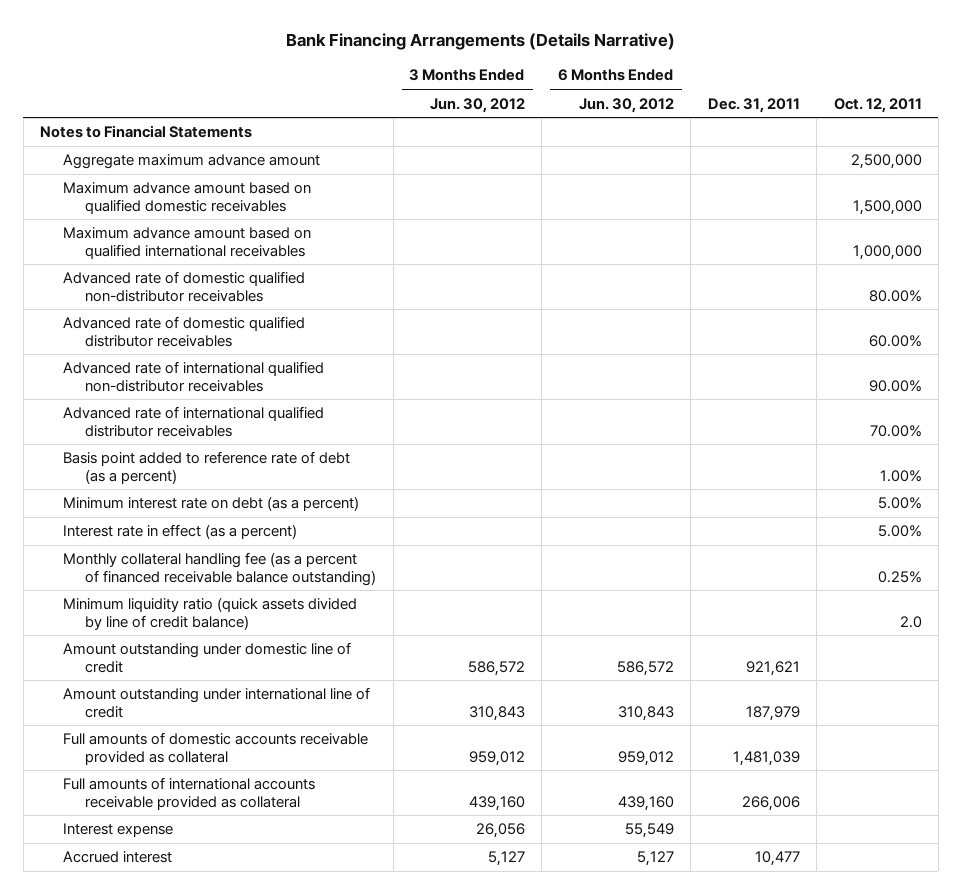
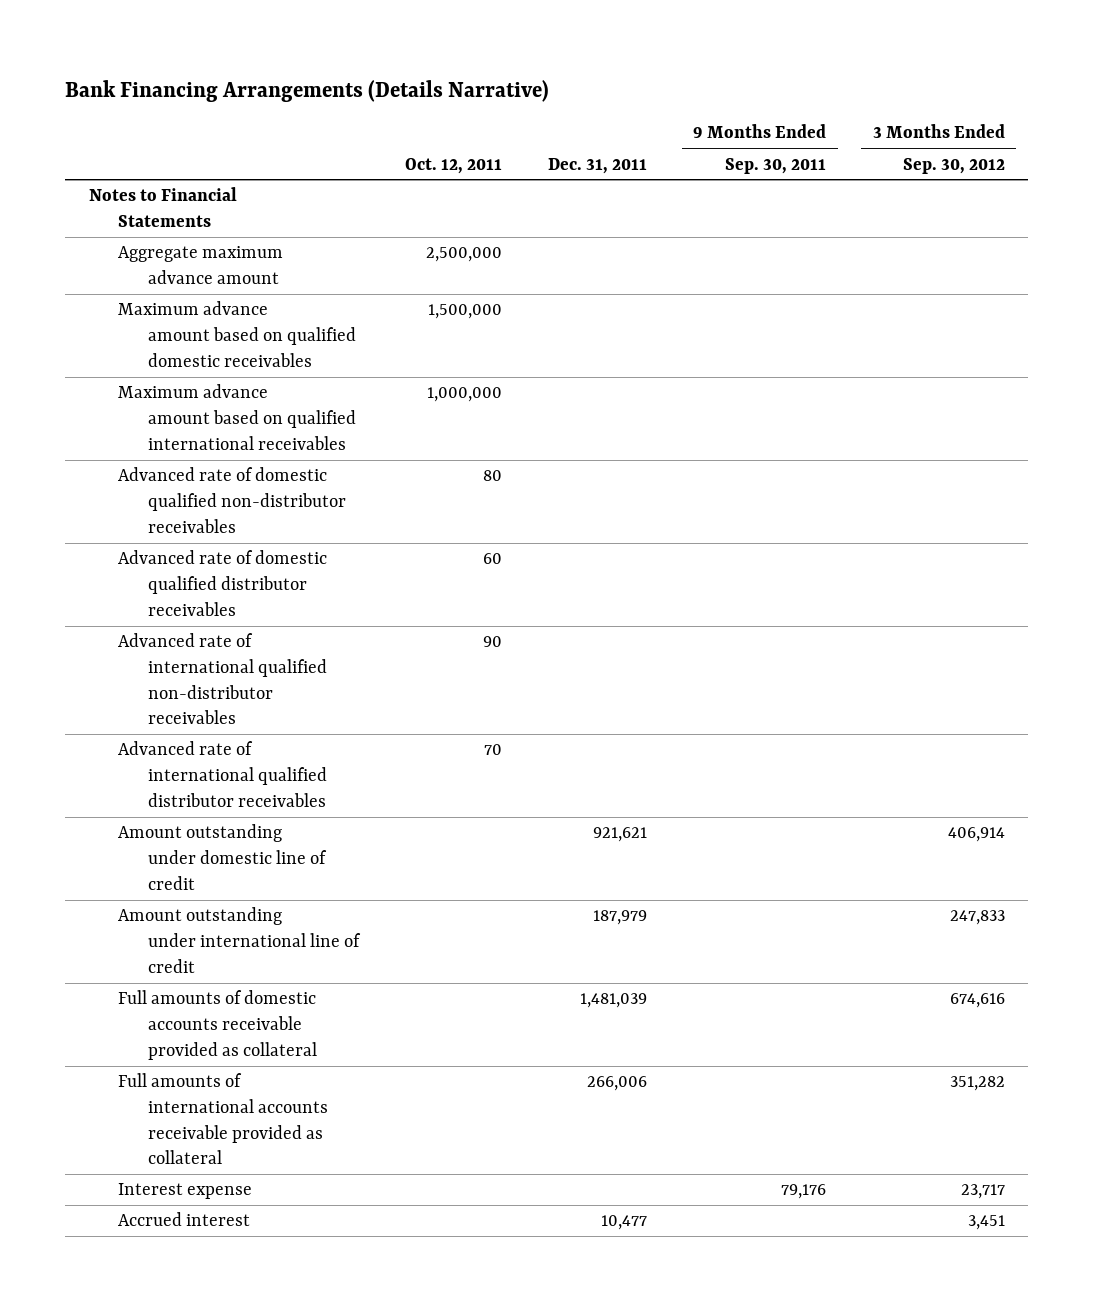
- | 3 Months Ended Jun. 30, 2012 | 6 Months Ended Jun. 30, 2012 | Dec. 31, 2011 | Oct. 12, 2011
+ | Oct. 12, 2011 | Dec. 31, 2011 | 9 Months Ended Sep. 30, 2011 | 3 Months Ended Sep. 30, 2012
- Advanced rate of domestic qualified non-distributor receivables | | | | 80.00%
- Advanced rate of domestic qualified distributor receivables | | | | 60.00%
- Advanced rate of international qualified non-distributor receivables | | | | 90.00%
- Advanced rate of international qualified distributor receivables | | | | 70.00%
- Basis point added to reference rate of debt (as a percent) | | | | 1.00%
- Minimum interest rate on debt (as a percent) | | | | 5.00%
- Interest rate in effect (as a percent) | | | | 5.00%
- Monthly collateral handling fee (as a percent of financed receivable balance outstanding) | | | | 0.25%
- Minimum liquidity ratio (quick assets divided by line of credit balance) | | | | 2.0
+ Advanced rate of domestic qualified non-distributor receivables | 80 | | |
+ Advanced rate of domestic qualified distributor receivables | 60 | | |
+ Advanced rate of international qualified non-distributor receivables | 90 | | |
+ Advanced rate of international qualified distributor receivables | 70 | | |

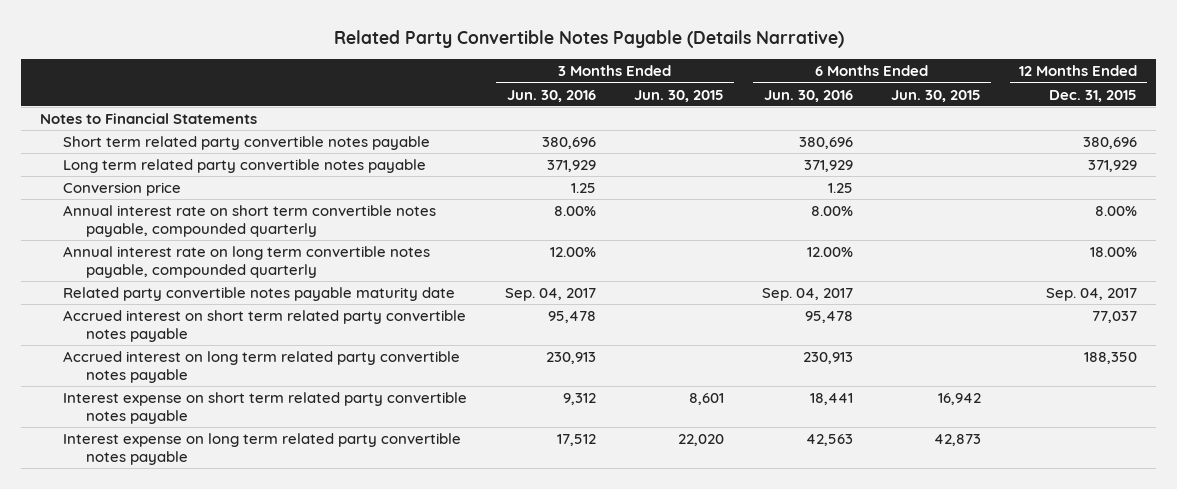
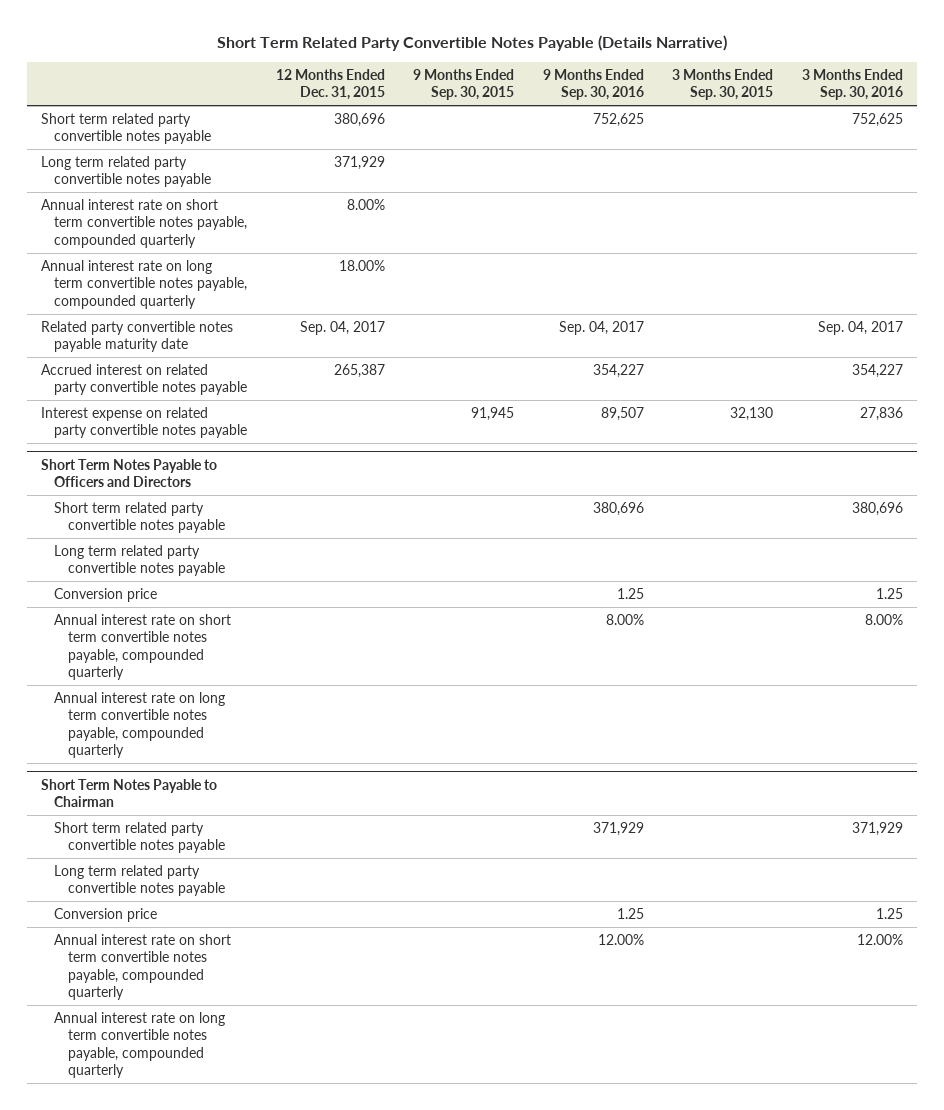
- Related Party Convertible Notes Payable (Details Narrative)
+ Short Term Related Party Convertible Notes Payable (Details Narrative)
- | 3 Months Ended Jun. 30, 2016 | 3 Months Ended Jun. 30, 2015 | 6 Months Ended Jun. 30, 2016 | 6 Months Ended Jun. 30, 2015 | 12 Months Ended Dec. 31, 2015
+ | 12 Months Ended Dec. 31, 2015 | 9 Months Ended Sep. 30, 2015 | 9 Months Ended Sep. 30, 2016 | 3 Months Ended Sep. 30, 2015 | 3 Months Ended Sep. 30, 2016
- Notes to Financial Statements
- Conversion price | 1.25 | | 1.25 | |
- Accrued interest on short term related party convertible notes payable | 95,478 | | 95,478 | | 77,037
- Accrued interest on long term related party convertible notes payable | 230,913 | | 230,913 | | 188,350
- Interest expense on short term related party convertible notes payable | 9,312 | 8,601 | 18,441 | 16,942 |
- Interest expense on long term related party convertible notes payable | 17,512 | 22,020 | 42,563 | 42,873 |
+ Accrued interest on related party convertible notes payable | 265,387 | | 354,227 | | 354,227
+ Interest expense on related party convertible notes payable | | 91,945 | 89,507 | 32,130 | 27,836
+ Short Term Notes Payable to Officers and Directors
+ Short term related party convertible notes payable | | | 380,696 | | 380,696
+ Long term related party convertible notes payable
+ Conversion price | | | 1.25 | | 1.25
+ Annual interest rate on short term convertible notes payable, compounded quarterly | | | 8.00% | | 8.00%
+ Annual interest rate on long term convertible notes payable, compounded quarterly
+ Short Term Notes Payable to Chairman
+ Short term related party convertible notes payable | | | 371,929 | | 371,929
+ Long term related party convertible notes payable
+ Conversion price | | | 1.25 | | 1.25
+ Annual interest rate on short term convertible notes payable, compounded quarterly | | | 12.00% | | 12.00%
+ Annual interest rate on long term convertible notes payable, compounded quarterly

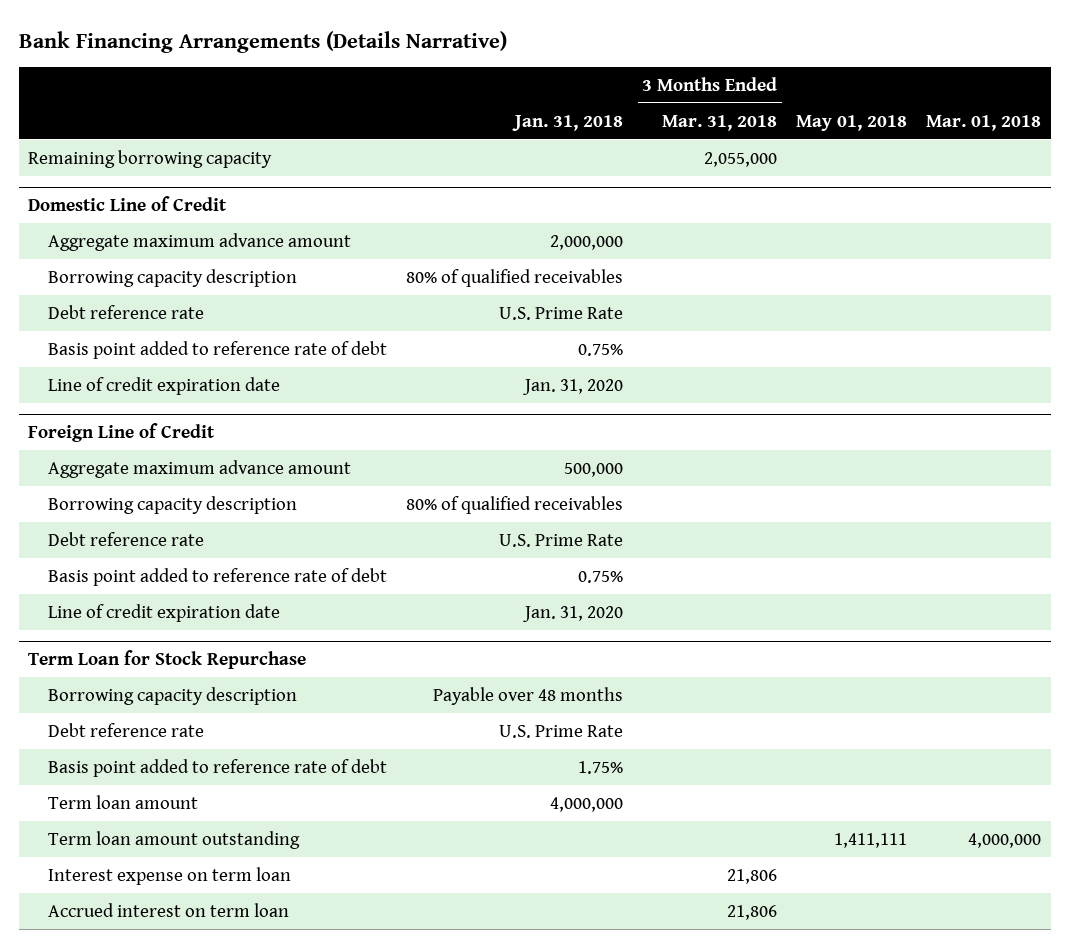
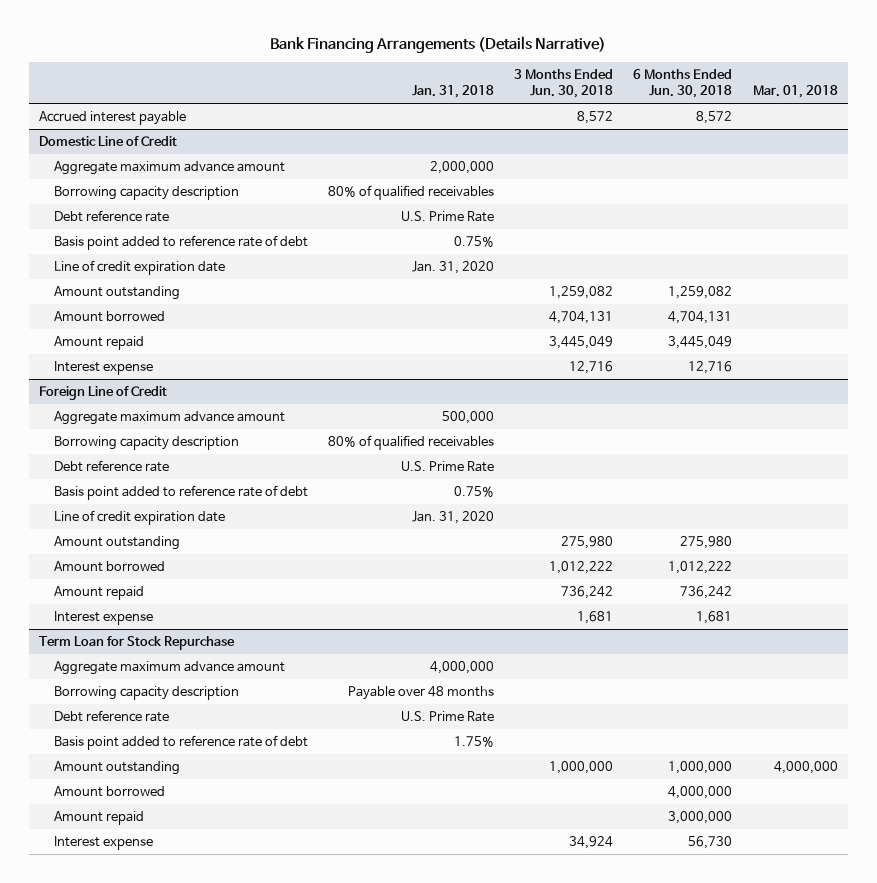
- | Jan. 31, 2018 | 3 Months Ended Mar. 31, 2018 | May 01, 2018 | Mar. 01, 2018
+ | Jan. 31, 2018 | 3 Months Ended Jun. 30, 2018 | 6 Months Ended Jun. 30, 2018 | Mar. 01, 2018
- Remaining borrowing capacity | | 2,055,000 | |
+ Accrued interest payable | | 8,572 | 8,572 |
@ Domestic Line of Credit
+ Amount outstanding | | 1,259,082 | 1,259,082 |
+ Amount borrowed | | 4,704,131 | 4,704,131 |
+ Amount repaid | | 3,445,049 | 3,445,049 |
+ Interest expense | | 12,716 | 12,716 |
@ Foreign Line of Credit
+ Amount outstanding | | 275,980 | 275,980 |
+ Amount borrowed | | 1,012,222 | 1,012,222 |
+ Amount repaid | | 736,242 | 736,242 |
+ Interest expense | | 1,681 | 1,681 |
@ Term Loan for Stock Repurchase
+ Aggregate maximum advance amount | 4,000,000 | | |
- Term loan amount | 4,000,000 | | |
- Term loan amount outstanding | | | 1,411,111 | 4,000,000
- Interest expense on term loan | | 21,806 | |
- Accrued interest on term loan | | 21,806 | |
+ Amount outstanding | | 1,000,000 | 1,000,000 | 4,000,000
+ Amount borrowed | | | 4,000,000 |
+ Amount repaid | | | 3,000,000 |
+ Interest expense | | 34,924 | 56,730 |

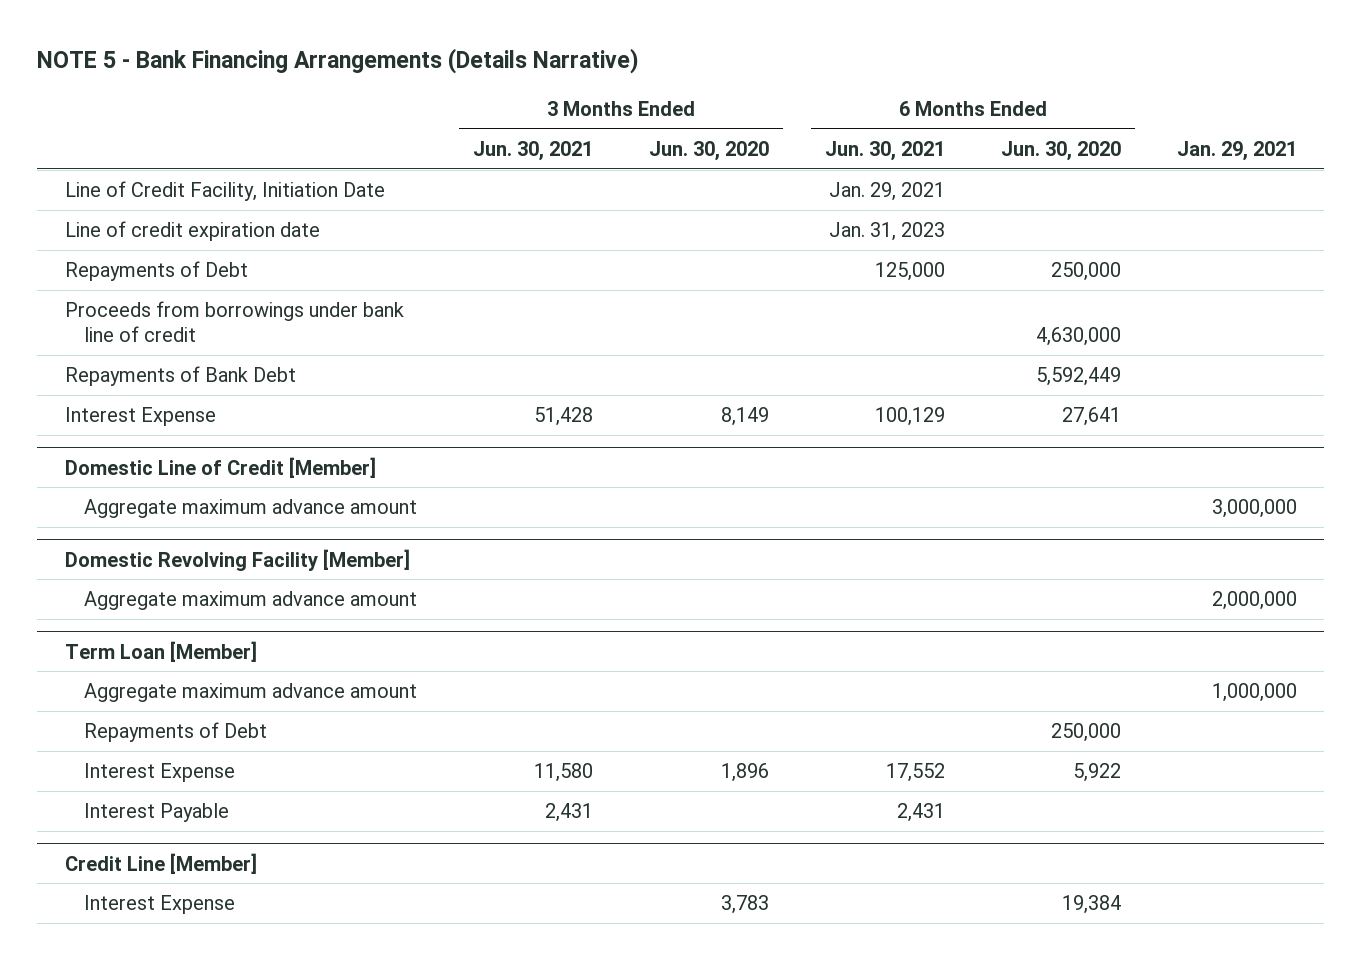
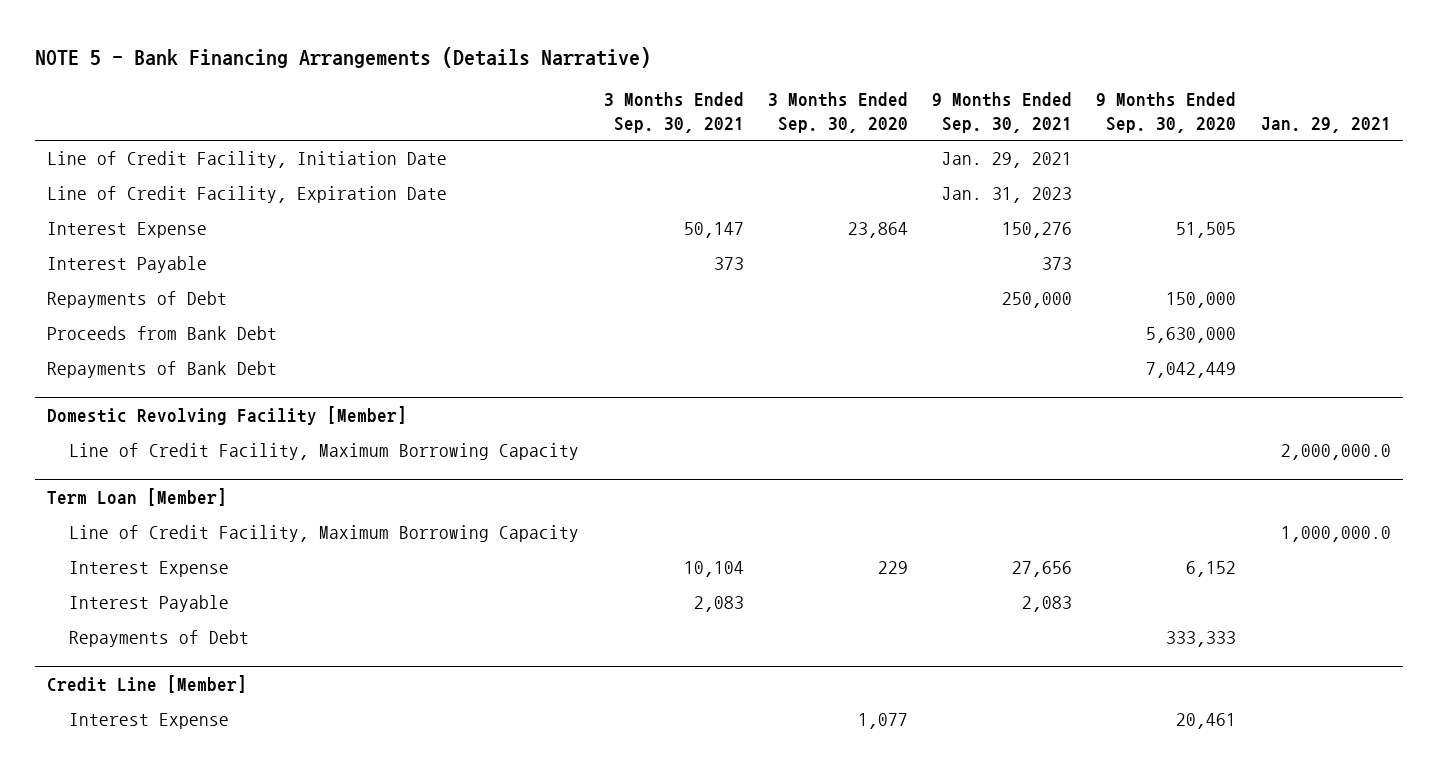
- | 3 Months Ended Jun. 30, 2021 | 3 Months Ended Jun. 30, 2020 | 6 Months Ended Jun. 30, 2021 | 6 Months Ended Jun. 30, 2020 | Jan. 29, 2021
+ | 3 Months Ended Sep. 30, 2021 | 3 Months Ended Sep. 30, 2020 | 9 Months Ended Sep. 30, 2021 | 9 Months Ended Sep. 30, 2020 | Jan. 29, 2021
- Line of credit expiration date | | | Jan. 31, 2023 | |
+ Line of Credit Facility, Expiration Date | | | Jan. 31, 2023 | |
moved up: Interest Expense | 50,147 | 23,864 | 150,276 | 51,505 |
+ Interest Payable | 373 | | 373 | |
- Proceeds from borrowings under bank line of credit | | | | 4,630,000 |
+ Proceeds from Bank Debt | | | | 5,630,000 |
- Domestic Line of Credit [Member]
- Aggregate maximum advance amount | | | | | 3,000,000
@ Domestic Revolving Facility [Member]
- Aggregate maximum advance amount | | | | | 2,000,000
+ Line of Credit Facility, Maximum Borrowing Capacity | | | | | 2,000,000.0
@ Term Loan [Member]
- Aggregate maximum advance amount | | | | | 1,000,000
+ Line of Credit Facility, Maximum Borrowing Capacity | | | | | 1,000,000.0
moved down: Repayments of Debt | | | | 333,333 |

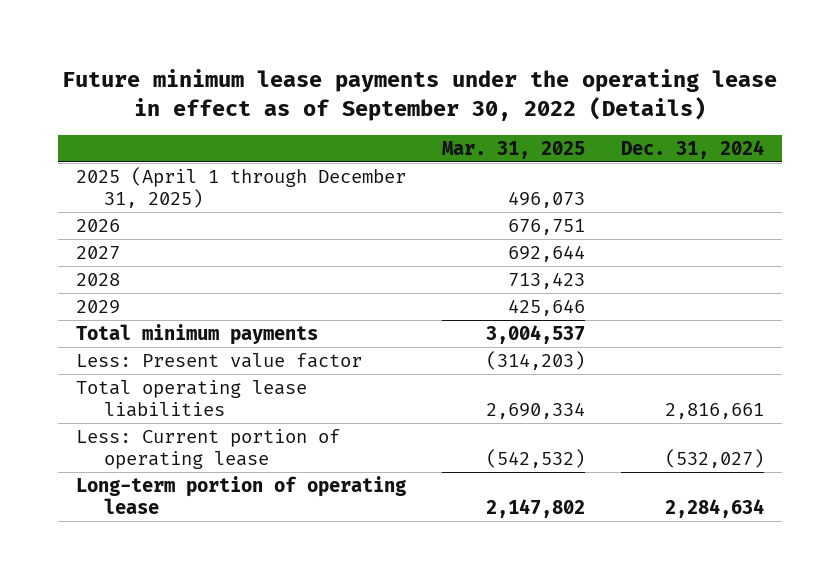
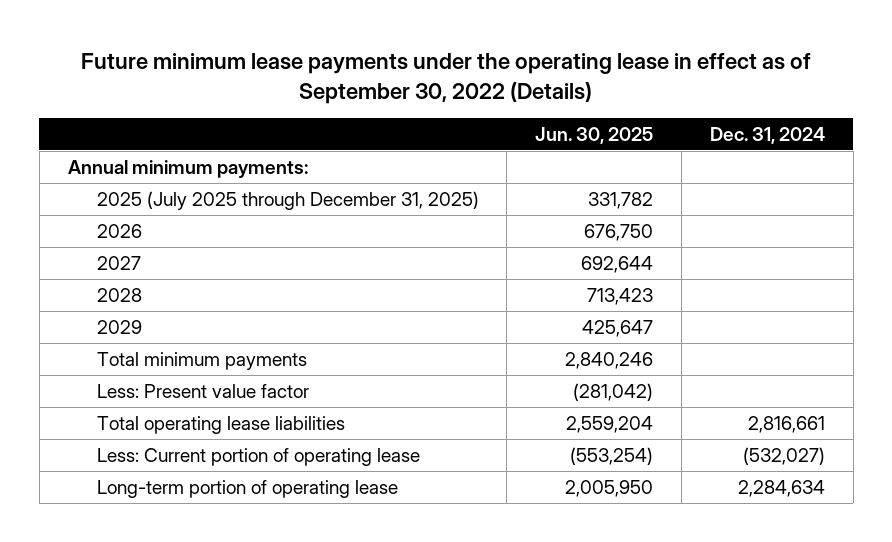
- | Mar. 31, 2025 | Dec. 31, 2024
+ | Jun. 30, 2025 | Dec. 31, 2024
- 2025 (April 1 through December 31, 2025) | 496,073 |
+ Annual minimum payments:
+ 2025 (July 2025 through December 31, 2025) | 331,782 |

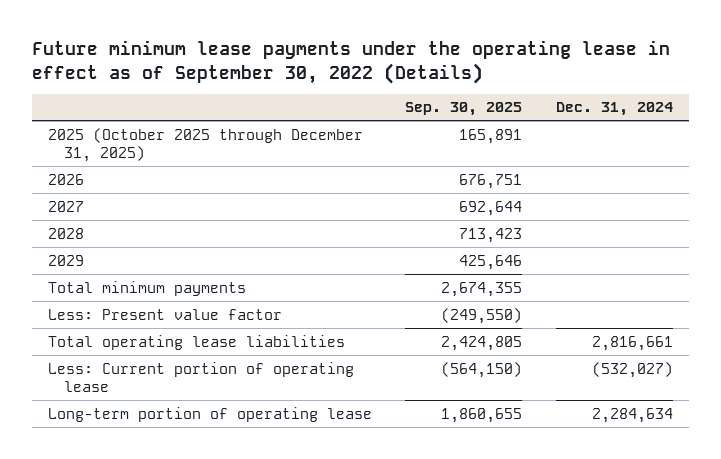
- | Jun. 30, 2025 | Dec. 31, 2024
+ | Sep. 30, 2025 | Dec. 31, 2024
- Annual minimum payments:
- 2025 (July 2025 through December 31, 2025) | 331,782 |
+ 2025 (October 2025 through December 31, 2025) | 165,891 |

